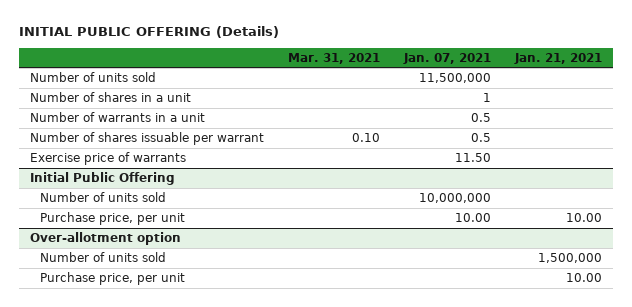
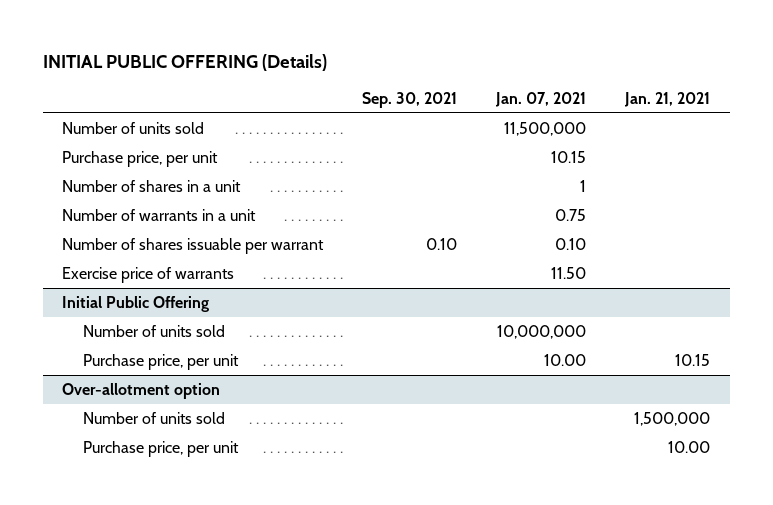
- | Mar. 31, 2021 | Jan. 07, 2021 | Jan. 21, 2021
+ | Sep. 30, 2021 | Jan. 07, 2021 | Jan. 21, 2021
+ Purchase price, per unit | | 10.15 |
- Number of warrants in a unit | | 0.5 |
- Number of shares issuable per warrant | 0.10 | 0.5 |
+ Number of warrants in a unit | | 0.75 |
+ Number of shares issuable per warrant | 0.10 | 0.10 |
@ Initial Public Offering
- Purchase price, per unit | | 10.00 | 10.00
+ Purchase price, per unit | | 10.00 | 10.15

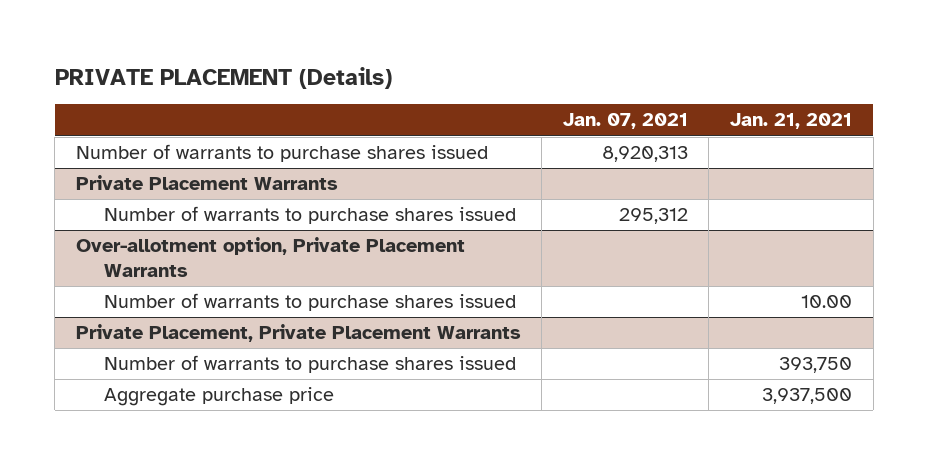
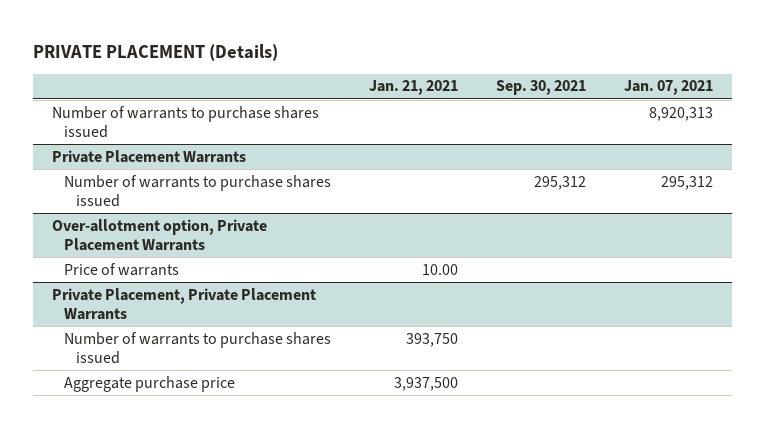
- | Jan. 07, 2021 | Jan. 21, 2021
+ | Jan. 21, 2021 | Sep. 30, 2021 | Jan. 07, 2021
@ Over-allotment option, Private Placement Warrants
- Number of warrants to purchase shares issued | | 10.00
+ Price of warrants | 10.00 | |

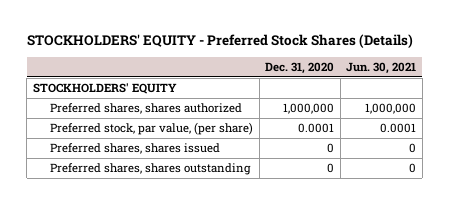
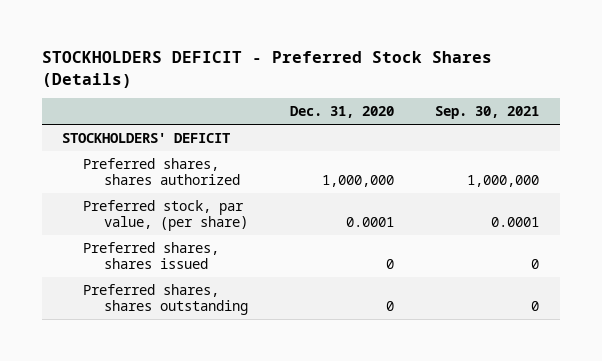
- STOCKHOLDERS' EQUITY - Preferred Stock Shares (Details)
+ STOCKHOLDERS DEFICIT - Preferred Stock Shares (Details)
- | Dec. 31, 2020 | Jun. 30, 2021
+ | Dec. 31, 2020 | Sep. 30, 2021
- STOCKHOLDERS' EQUITY
+ STOCKHOLDERS' DEFICIT

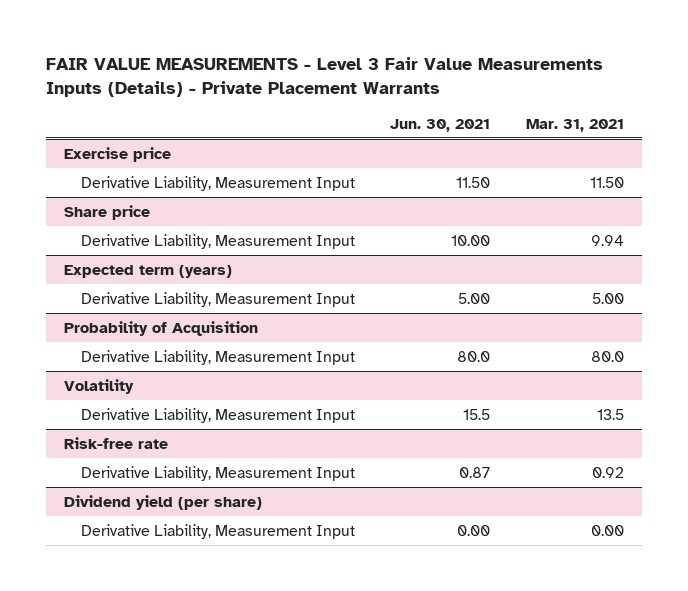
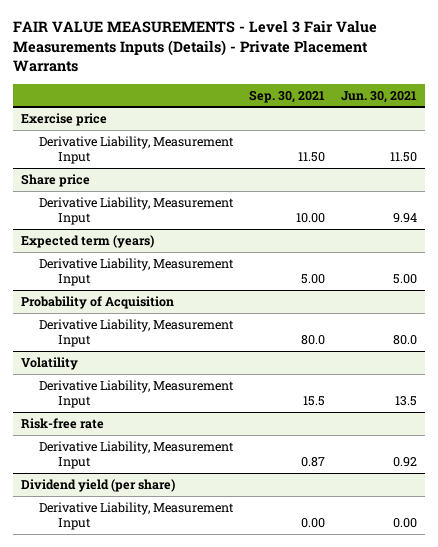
- | Jun. 30, 2021 | Mar. 31, 2021
+ | Sep. 30, 2021 | Jun. 30, 2021
@ Share price
- Derivative Liability, Measurement Input | 10.00 | 9.94
+ Derivative Liability, Measurement Input | 10.00 | 9.94
@ Volatility
- Derivative Liability, Measurement Input | 15.5 | 13.5
+ Derivative Liability, Measurement Input | 15.5 | 13.5
@ Risk-free rate
- Derivative Liability, Measurement Input | 0.87 | 0.92
+ Derivative Liability, Measurement Input | 0.87 | 0.92

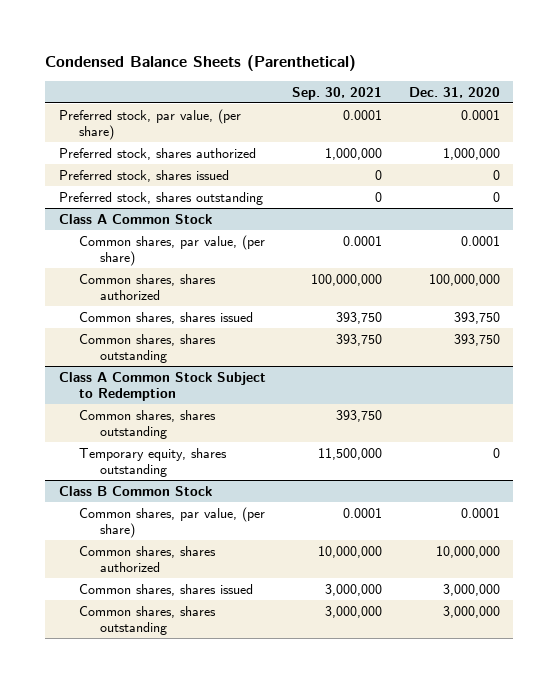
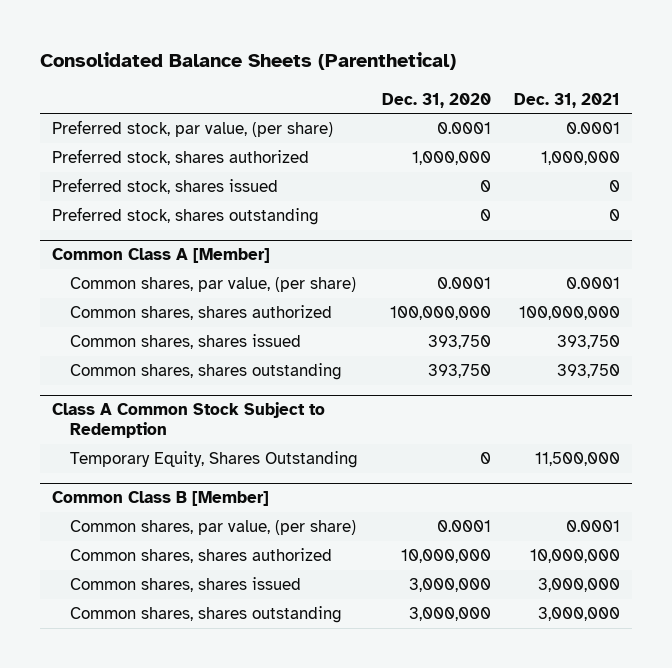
- Condensed Balance Sheets (Parenthetical)
+ Consolidated Balance Sheets (Parenthetical)
- | Sep. 30, 2021 | Dec. 31, 2020
+ | Dec. 31, 2020 | Dec. 31, 2021
- Class A Common Stock
+ Common Class A [Member]
@ Class A Common Stock Subject to Redemption
- Common shares, shares outstanding | 393,750 |
- Temporary equity, shares outstanding | 11,500,000 | 0
- Class B Common Stock
@ Class A Common Stock Subject to Redemption
+ Temporary Equity, Shares Outstanding | 0 | 11,500,000
+ Common Class B [Member]

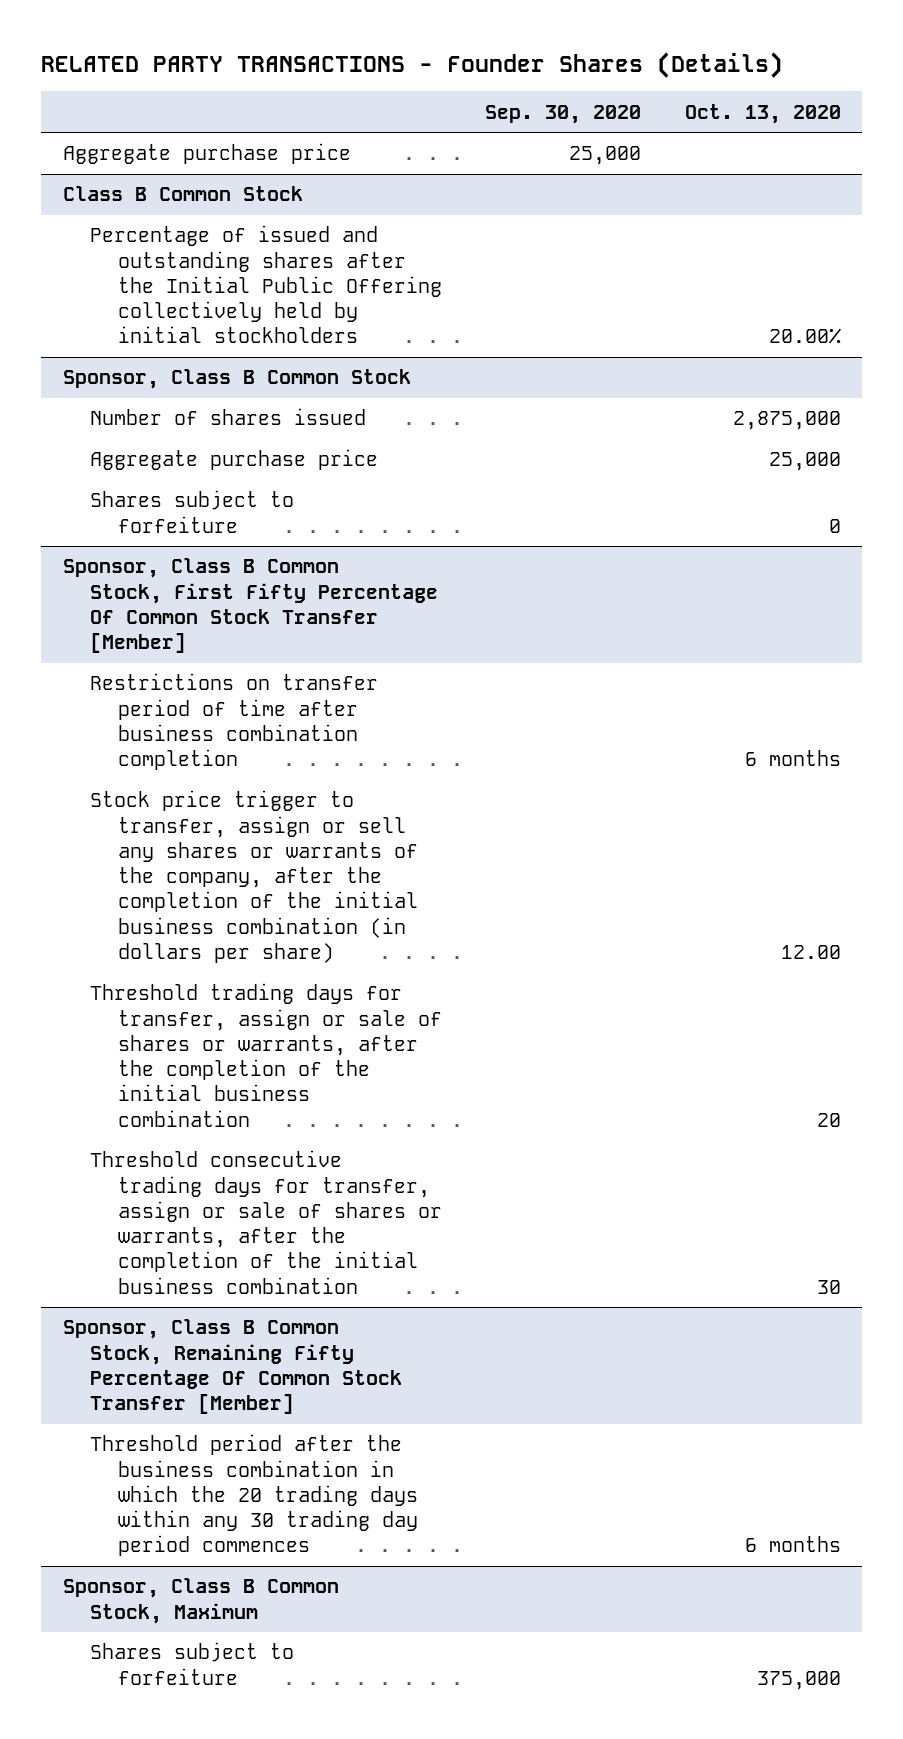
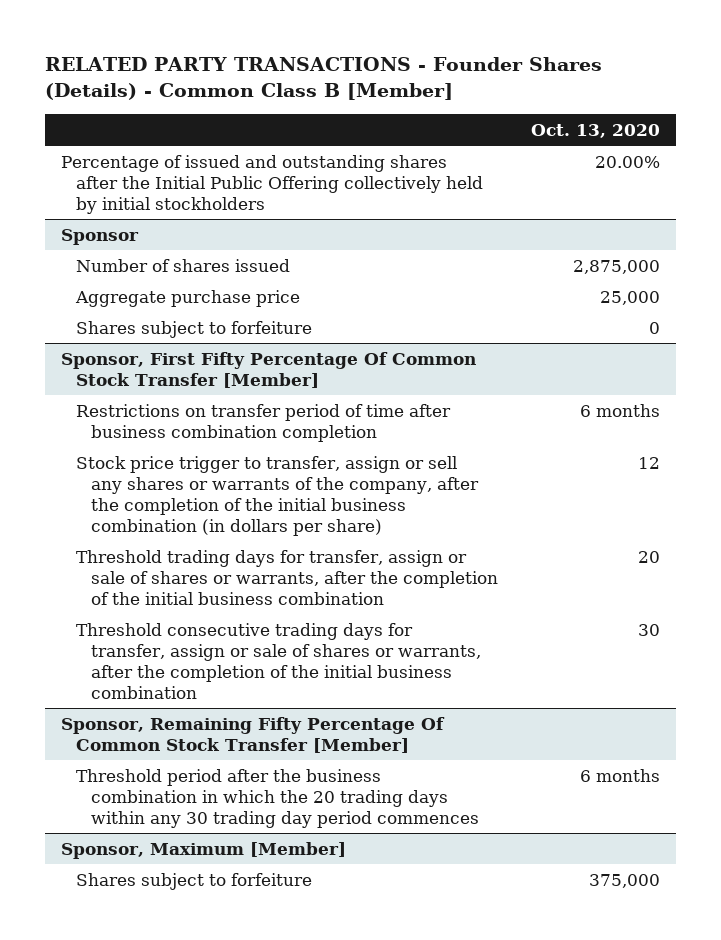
- RELATED PARTY TRANSACTIONS - Founder Shares (Details)
+ RELATED PARTY TRANSACTIONS - Founder Shares (Details) - Common Class B [Member]
- | Sep. 30, 2020 | Oct. 13, 2020
+ | Oct. 13, 2020
- Aggregate purchase price | 25,000 |
- Class B Common Stock
- Sponsor, Class B Common Stock
+ Sponsor
- Sponsor, Class B Common Stock, First Fifty Percentage Of Common Stock Transfer [Member]
+ Sponsor, First Fifty Percentage Of Common Stock Transfer [Member]
- Stock price trigger to transfer, assign or sell any shares or warrants of the company, after the completion of the initial business combination (in dollars per share) | | 12.00
+ Stock price trigger to transfer, assign or sell any shares or warrants of the company, after the completion of the initial business combination (in dollars per share) | 12
- Sponsor, Class B Common Stock, Remaining Fifty Percentage Of Common Stock Transfer [Member]
+ Sponsor, Remaining Fifty Percentage Of Common Stock Transfer [Member]
- Sponsor, Class B Common Stock, Maximum
+ Sponsor, Maximum [Member]

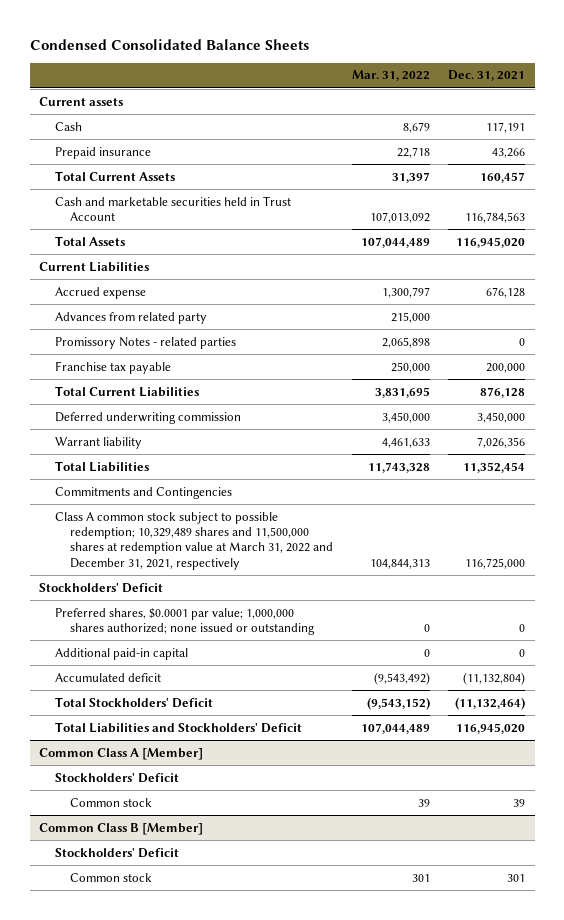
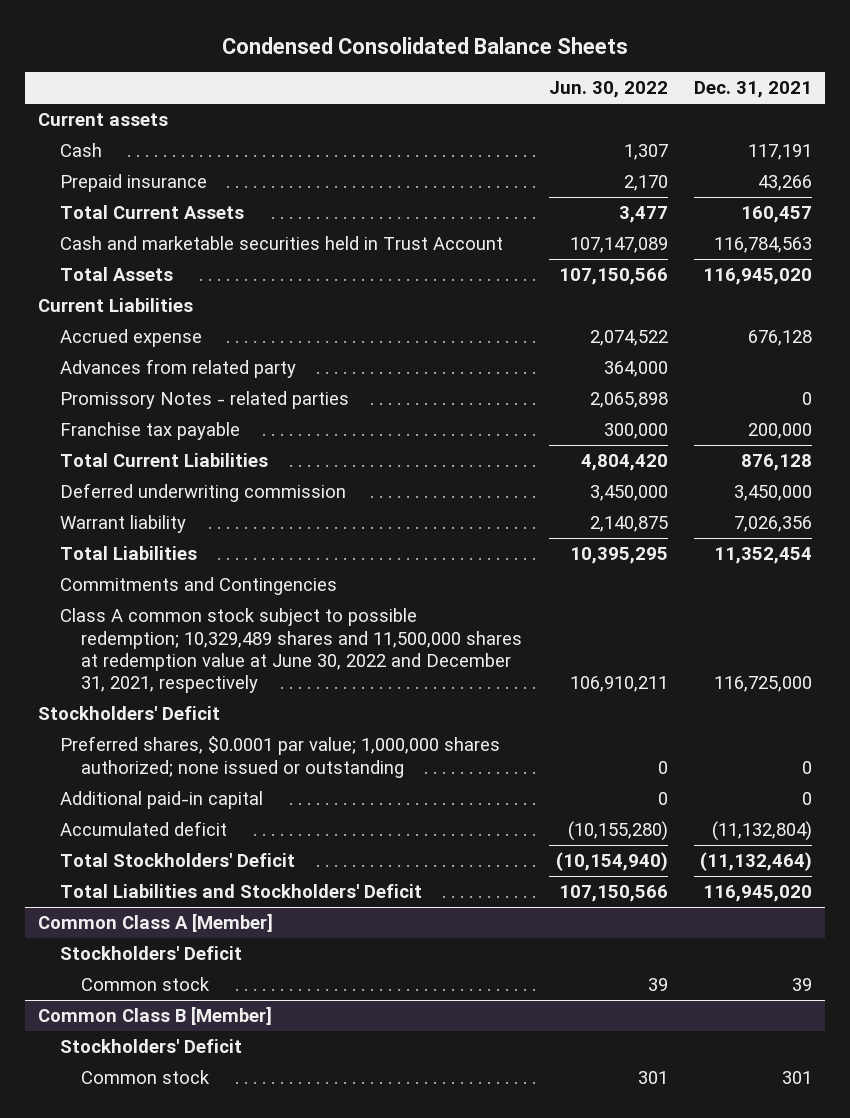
- | Mar. 31, 2022 | Dec. 31, 2021
+ | Jun. 30, 2022 | Dec. 31, 2021
- Class A common stock subject to possible redemption; 10,329,489 shares and 11,500,000 shares at redemption value at March 31, 2022 and December 31, 2021, respectively | 104,844,313 | 116,725,000
+ Class A common stock subject to possible redemption; 10,329,489 shares and 11,500,000 shares at redemption value at June 30, 2022 and December 31, 2021, respectively | 106,910,211 | 116,725,000

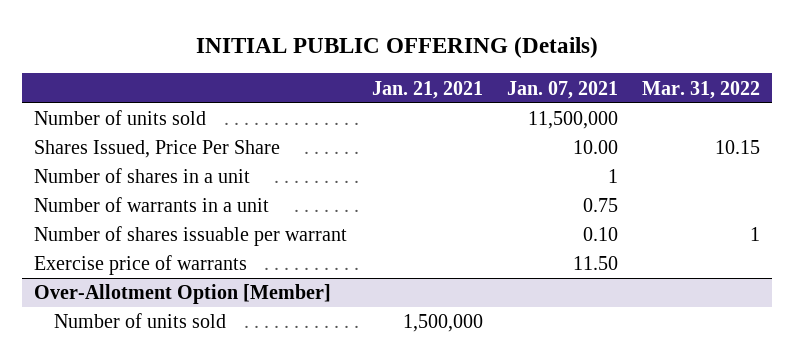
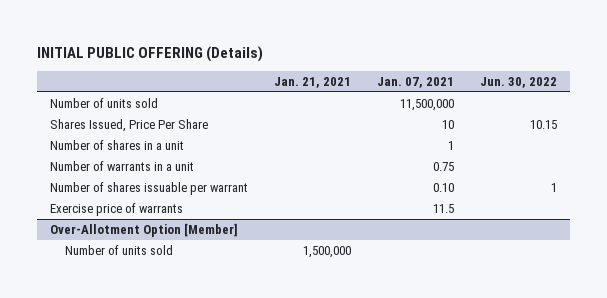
- | Jan. 21, 2021 | Jan. 07, 2021 | Mar. 31, 2022
+ | Jan. 21, 2021 | Jan. 07, 2021 | Jun. 30, 2022
- Shares Issued, Price Per Share | | 10.00 | 10.15
+ Shares Issued, Price Per Share | | 10 | 10.15
- Exercise price of warrants | | 11.50 |
+ Exercise price of warrants | | 11.5 |

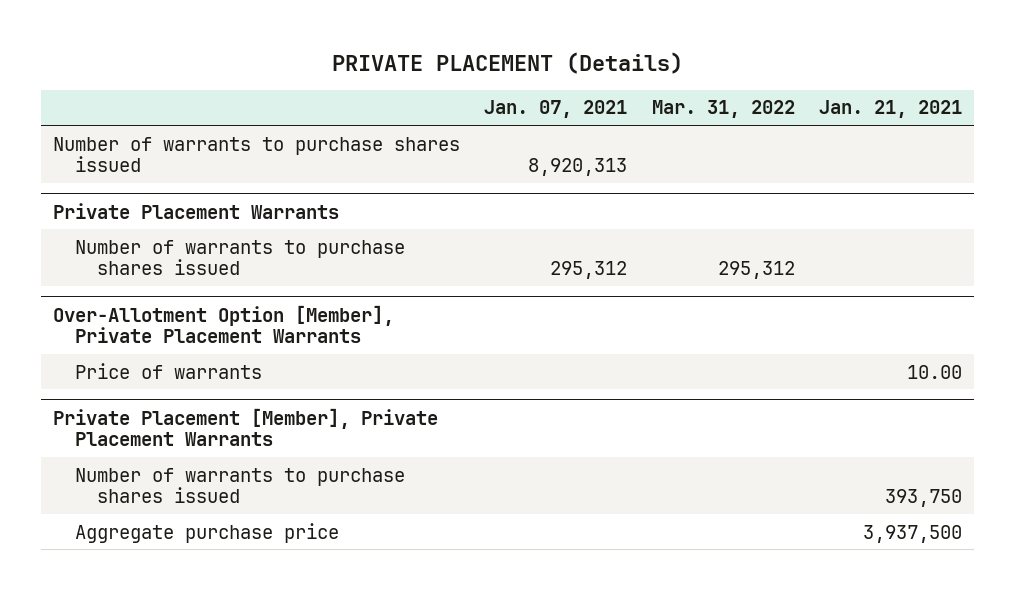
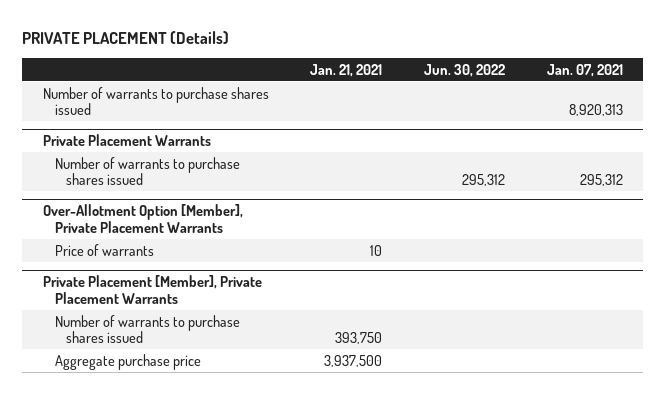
- | Jan. 07, 2021 | Mar. 31, 2022 | Jan. 21, 2021
+ | Jan. 21, 2021 | Jun. 30, 2022 | Jan. 07, 2021
@ Over-Allotment Option [Member], Private Placement Warrants
- Price of warrants | | | 10.00
+ Price of warrants | 10 | |

